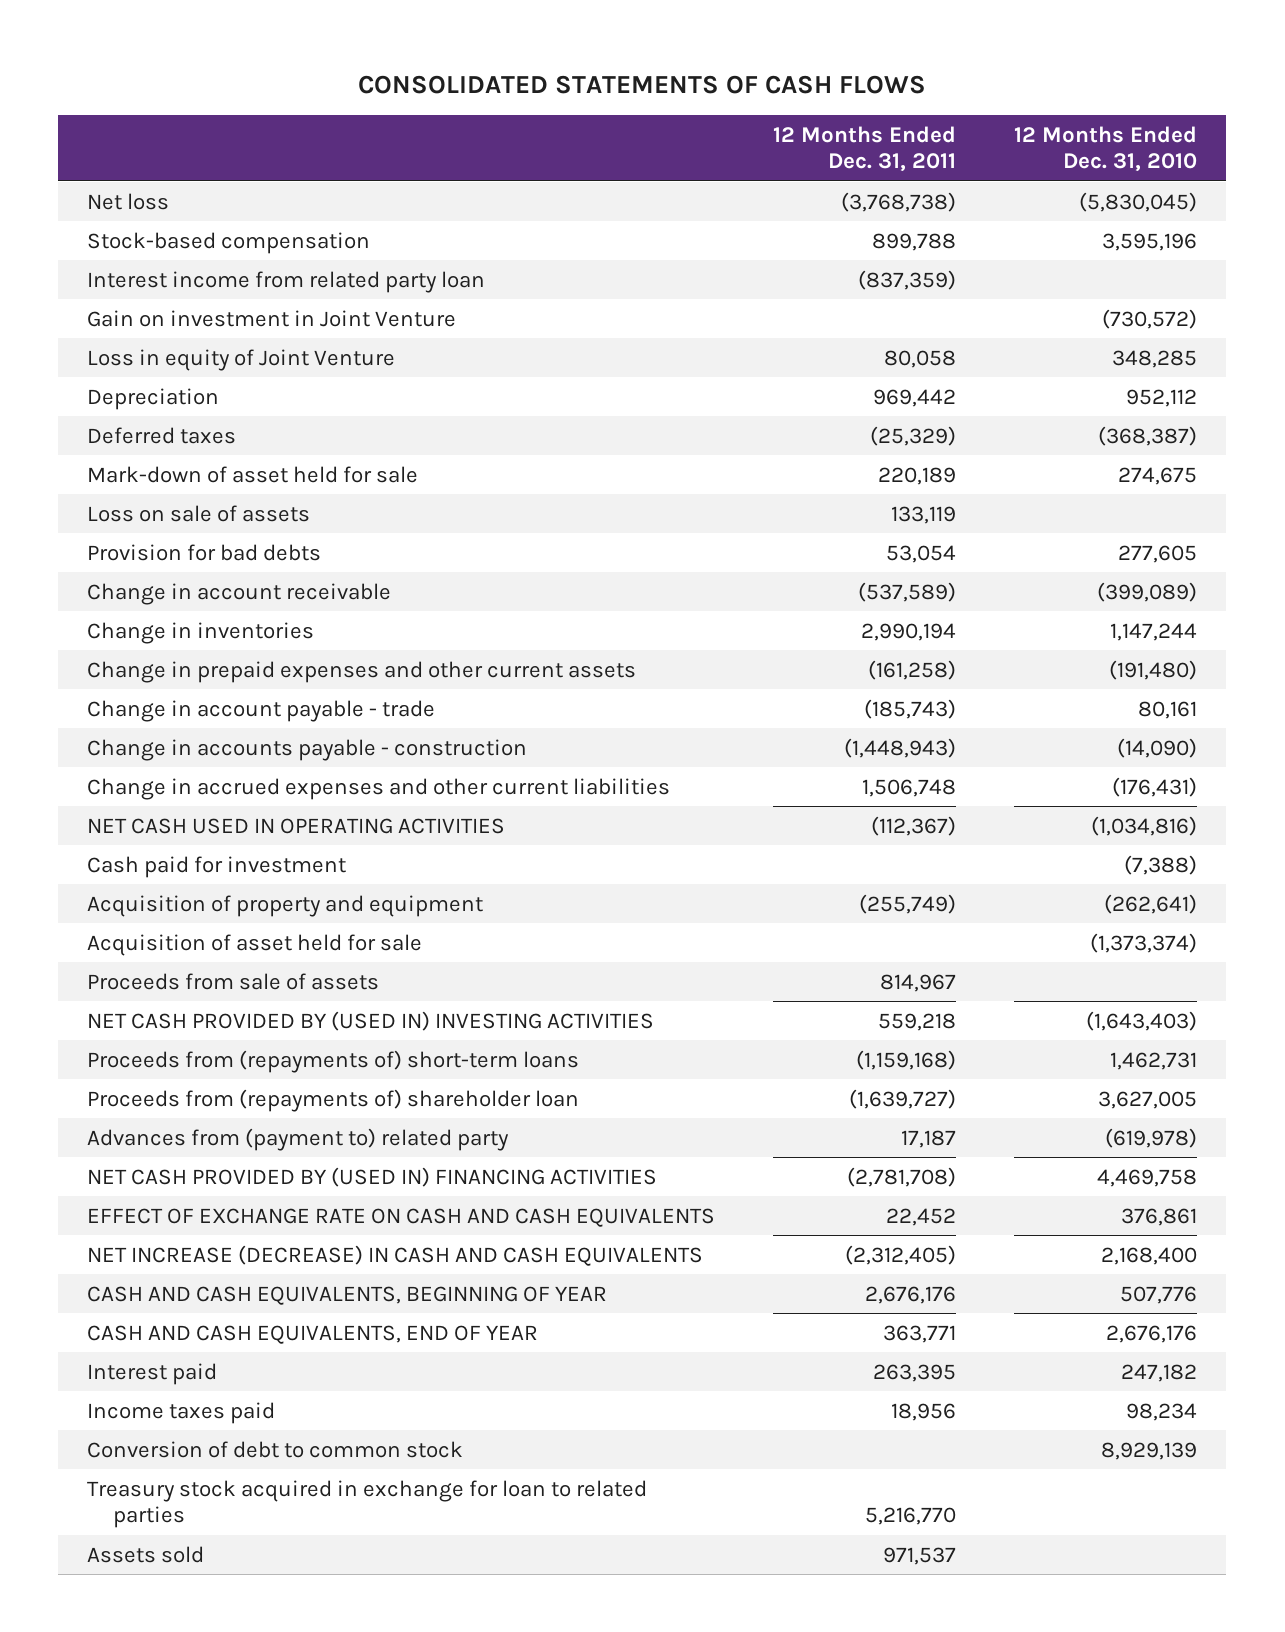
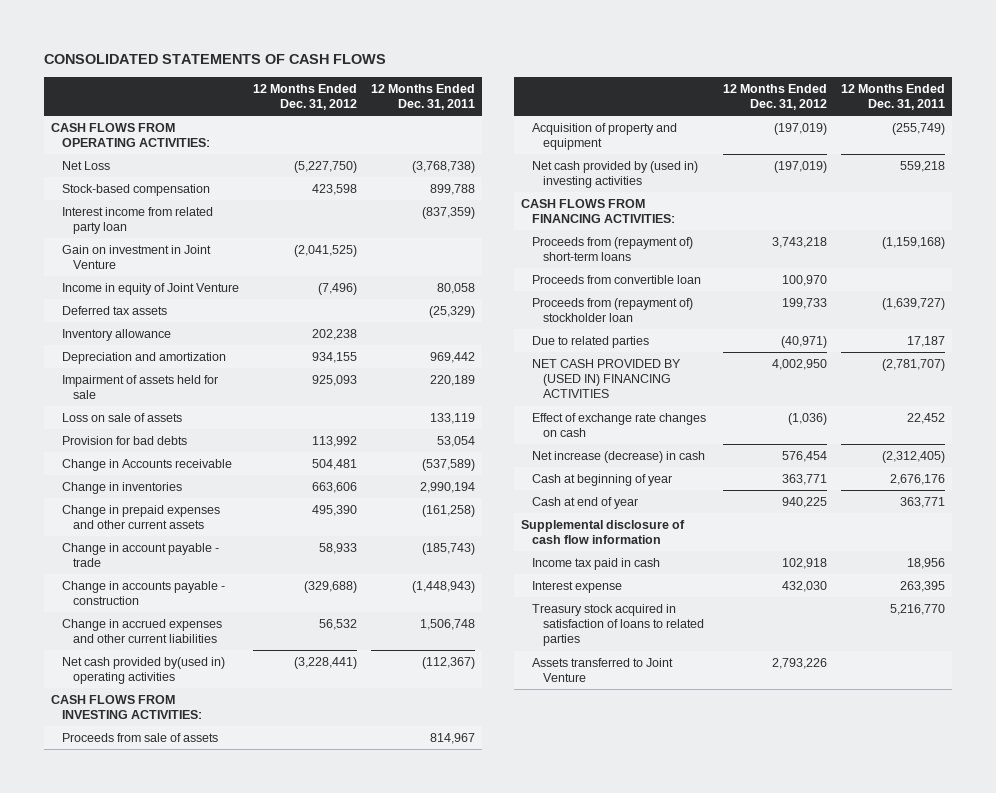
- | 12 Months Ended Dec. 31, 2011 | 12 Months Ended Dec. 31, 2010
+ | 12 Months Ended Dec. 31, 2012 | 12 Months Ended Dec. 31, 2011
- Net loss | (3,768,738) | (5,830,045)
+ CASH FLOWS FROM OPERATING ACTIVITIES:
+ Net Loss | (5,227,750) | (3,768,738)
- Loss in equity of Joint Venture | 80,058 | 348,285
- Depreciation | 969,442 | 952,112
- Deferred taxes | (25,329) | (368,387)
- Mark-down of asset held for sale | 220,189 | 274,675
+ Income in equity of Joint Venture | (7,496) | 80,058
+ Deferred tax assets | | (25,329)
+ Inventory allowance | 202,238 |
+ Depreciation and amortization | 934,155 | 969,442
+ Impairment of assets held for sale | 925,093 | 220,189
- Change in account receivable | (537,589) | (399,089)
+ Change in Accounts receivable | 504,481 | (537,589)
- NET CASH USED IN OPERATING ACTIVITIES | (112,367) | (1,034,816)
- Cash paid for investment | | (7,388)
- Acquisition of asset held for sale | | (1,373,374)
+ Net cash provided by(used in) operating activities | (3,228,441) | (112,367)
+ CASH FLOWS FROM INVESTING ACTIVITIES:
- NET CASH PROVIDED BY (USED IN) INVESTING ACTIVITIES | 559,218 | (1,643,403)
- Proceeds from (repayments of) short-term loans | (1,159,168) | 1,462,731
- Proceeds from (repayments of) shareholder loan | (1,639,727) | 3,627,005
- Advances from (payment to) related party | 17,187 | (619,978)
- NET CASH PROVIDED BY (USED IN) FINANCING ACTIVITIES | (2,781,708) | 4,469,758
- EFFECT OF EXCHANGE RATE ON CASH AND CASH EQUIVALENTS | 22,452 | 376,861
- NET INCREASE (DECREASE) IN CASH AND CASH EQUIVALENTS | (2,312,405) | 2,168,400
- CASH AND CASH EQUIVALENTS, BEGINNING OF YEAR | 2,676,176 | 507,776
- CASH AND CASH EQUIVALENTS, END OF YEAR | 363,771 | 2,676,176
- Interest paid | 263,395 | 247,182
- Income taxes paid | 18,956 | 98,234
- Conversion of debt to common stock | | 8,929,139
- Treasury stock acquired in exchange for loan to related parties | 5,216,770 |
- Assets sold | 971,537 |
moved down: Acquisition of property and equipment | (197,019) | (255,749)
+ Net cash provided by (used in) investing activities | (197,019) | 559,218
+ CASH FLOWS FROM FINANCING ACTIVITIES:
+ Proceeds from (repayment of) short-term loans | 3,743,218 | (1,159,168)
+ Proceeds from convertible loan | 100,970 |
+ Proceeds from (repayment of) stockholder loan | 199,733 | (1,639,727)
+ Due to related parties | (40,971) | 17,187
+ NET CASH PROVIDED BY (USED IN) FINANCING ACTIVITIES | 4,002,950 | (2,781,707)
+ Effect of exchange rate changes on cash | (1,036) | 22,452
+ Net increase (decrease) in cash | 576,454 | (2,312,405)
+ Cash at beginning of year | 363,771 | 2,676,176
+ Cash at end of year | 940,225 | 363,771
+ Supplemental disclosure of cash flow information
+ Income tax paid in cash | 102,918 | 18,956
+ Interest expense | 432,030 | 263,395
+ Treasury stock acquired in satisfaction of loans to related parties | | 5,216,770
+ Assets transferred to Joint Venture | 2,793,226 |

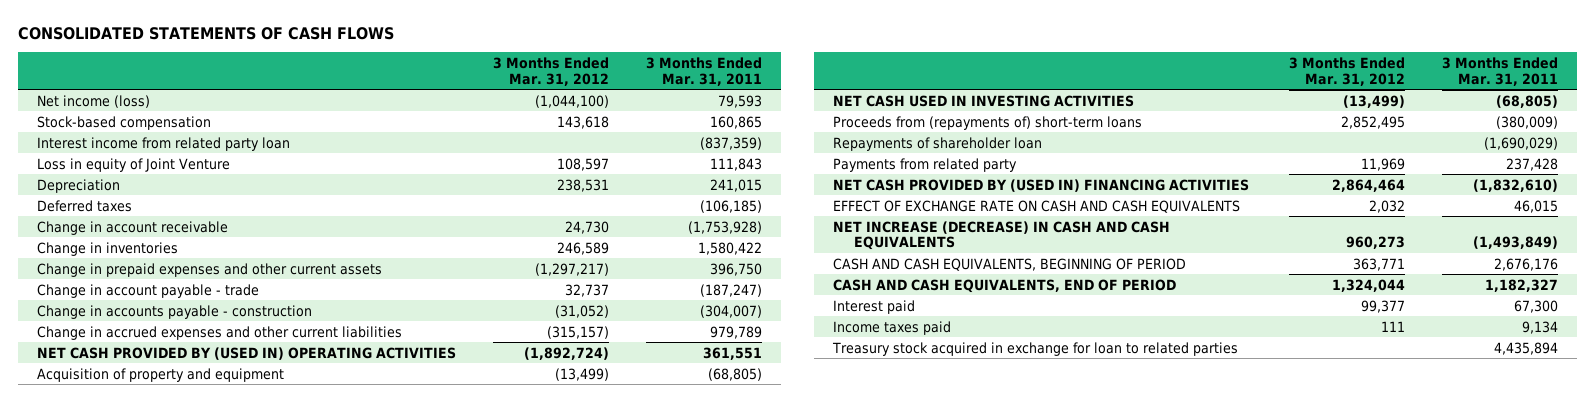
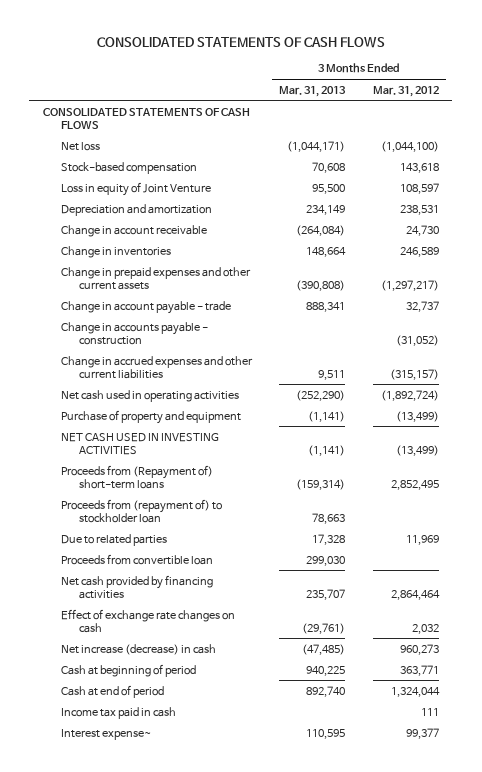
- | 3 Months Ended Mar. 31, 2012 | 3 Months Ended Mar. 31, 2011
+ | 3 Months Ended Mar. 31, 2013 | 3 Months Ended Mar. 31, 2012
- Net income (loss) | (1,044,100) | 79,593
+ CONSOLIDATED STATEMENTS OF CASH FLOWS
+ Net loss | (1,044,171) | (1,044,100)
- Interest income from related party loan | | (837,359)
- Depreciation | 238,531 | 241,015
- Deferred taxes | | (106,185)
+ Depreciation and amortization | 234,149 | 238,531
- NET CASH PROVIDED BY (USED IN) OPERATING ACTIVITIES | (1,892,724) | 361,551
- Acquisition of property and equipment | (13,499) | (68,805)
+ Net cash used in operating activities | (252,290) | (1,892,724)
+ Purchase of property and equipment | (1,141) | (13,499)
- Proceeds from (repayments of) short-term loans | 2,852,495 | (380,009)
- Repayments of shareholder loan | | (1,690,029)
- Payments from related party | 11,969 | 237,428
- NET CASH PROVIDED BY (USED IN) FINANCING ACTIVITIES | 2,864,464 | (1,832,610)
- EFFECT OF EXCHANGE RATE ON CASH AND CASH EQUIVALENTS | 2,032 | 46,015
- NET INCREASE (DECREASE) IN CASH AND CASH EQUIVALENTS | 960,273 | (1,493,849)
- CASH AND CASH EQUIVALENTS, BEGINNING OF PERIOD | 363,771 | 2,676,176
- CASH AND CASH EQUIVALENTS, END OF PERIOD | 1,324,044 | 1,182,327
- Interest paid | 99,377 | 67,300
- Income taxes paid | 111 | 9,134
- Treasury stock acquired in exchange for loan to related parties | | 4,435,894
+ Proceeds from (Repayment of) short-term loans | (159,314) | 2,852,495
+ Proceeds from (repayment of) to stockholder loan | 78,663 |
+ Due to related parties | 17,328 | 11,969
+ Proceeds from convertible loan | 299,030 |
+ Net cash provided by financing activities | 235,707 | 2,864,464
+ Effect of exchange rate changes on cash | (29,761) | 2,032
+ Net increase (decrease) in cash | (47,485) | 960,273
+ Cash at beginning of period | 940,225 | 363,771
+ Cash at end of period | 892,740 | 1,324,044
+ Income tax paid in cash | | 111
+ Interest expense~ | 110,595 | 99,377

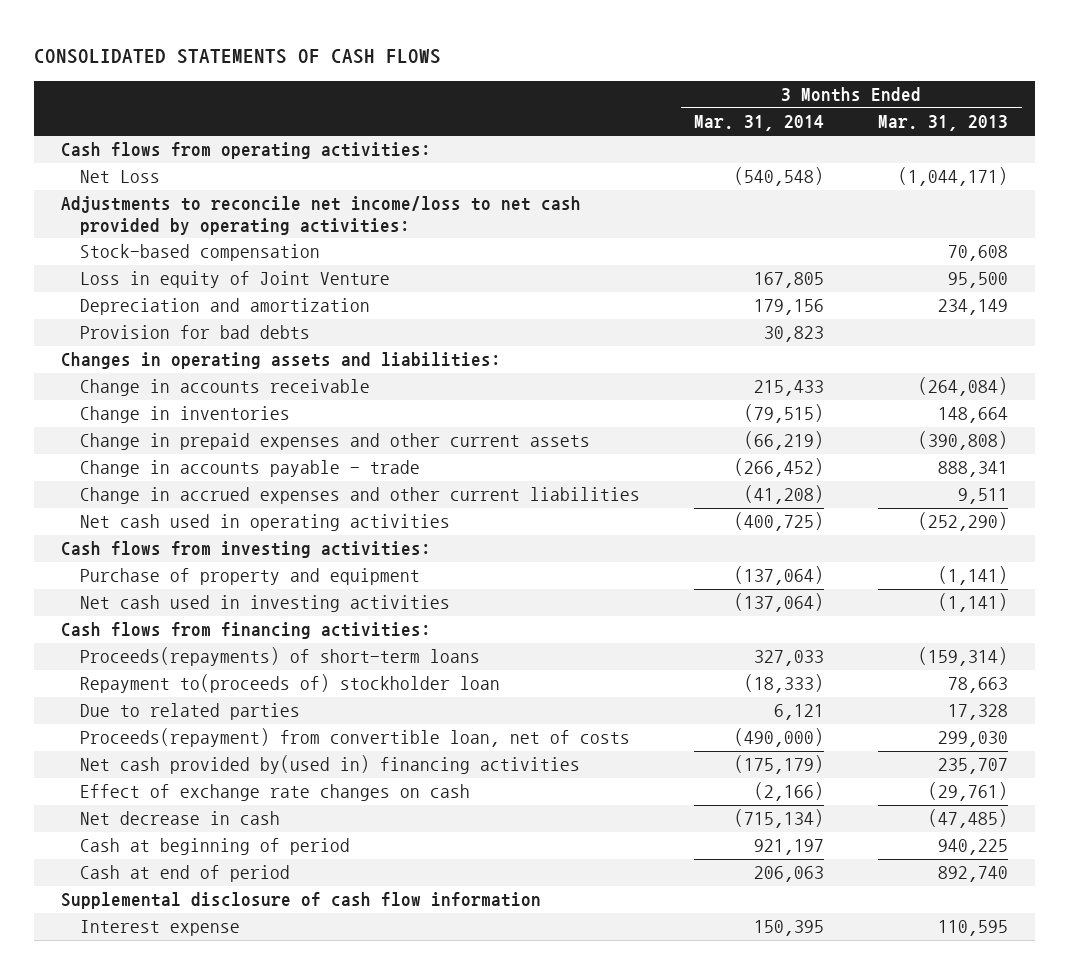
- | 3 Months Ended Mar. 31, 2013 | 3 Months Ended Mar. 31, 2012
+ | 3 Months Ended Mar. 31, 2014 | 3 Months Ended Mar. 31, 2013
- CONSOLIDATED STATEMENTS OF CASH FLOWS
- Net loss | (1,044,171) | (1,044,100)
+ Cash flows from operating activities:
+ Net Loss | (540,548) | (1,044,171)
+ Adjustments to reconcile net income/loss to net cash provided by operating activities:
- Change in account receivable | (264,084) | 24,730
+ Provision for bad debts | 30,823 |
+ Changes in operating assets and liabilities:
+ Change in accounts receivable | 215,433 | (264,084)
- Change in account payable - trade | 888,341 | 32,737
- Change in accounts payable - construction | | (31,052)
+ Change in accounts payable - trade | (266,452) | 888,341
+ Cash flows from investing activities:
- NET CASH USED IN INVESTING ACTIVITIES | (1,141) | (13,499)
- Proceeds from (Repayment of) short-term loans | (159,314) | 2,852,495
- Proceeds from (repayment of) to stockholder loan | 78,663 |
+ Net cash used in investing activities | (137,064) | (1,141)
+ Cash flows from financing activities:
+ Proceeds(repayments) of short-term loans | 327,033 | (159,314)
+ Repayment to(proceeds of) stockholder loan | (18,333) | 78,663
- Proceeds from convertible loan | 299,030 |
- Net cash provided by financing activities | 235,707 | 2,864,464
+ Proceeds(repayment) from convertible loan, net of costs | (490,000) | 299,030
+ Net cash provided by(used in) financing activities | (175,179) | 235,707
- Net increase (decrease) in cash | (47,485) | 960,273
+ Net decrease in cash | (715,134) | (47,485)
- Income tax paid in cash | | 111
- Interest expense~ | 110,595 | 99,377
+ Supplemental disclosure of cash flow information
+ Interest expense | 150,395 | 110,595

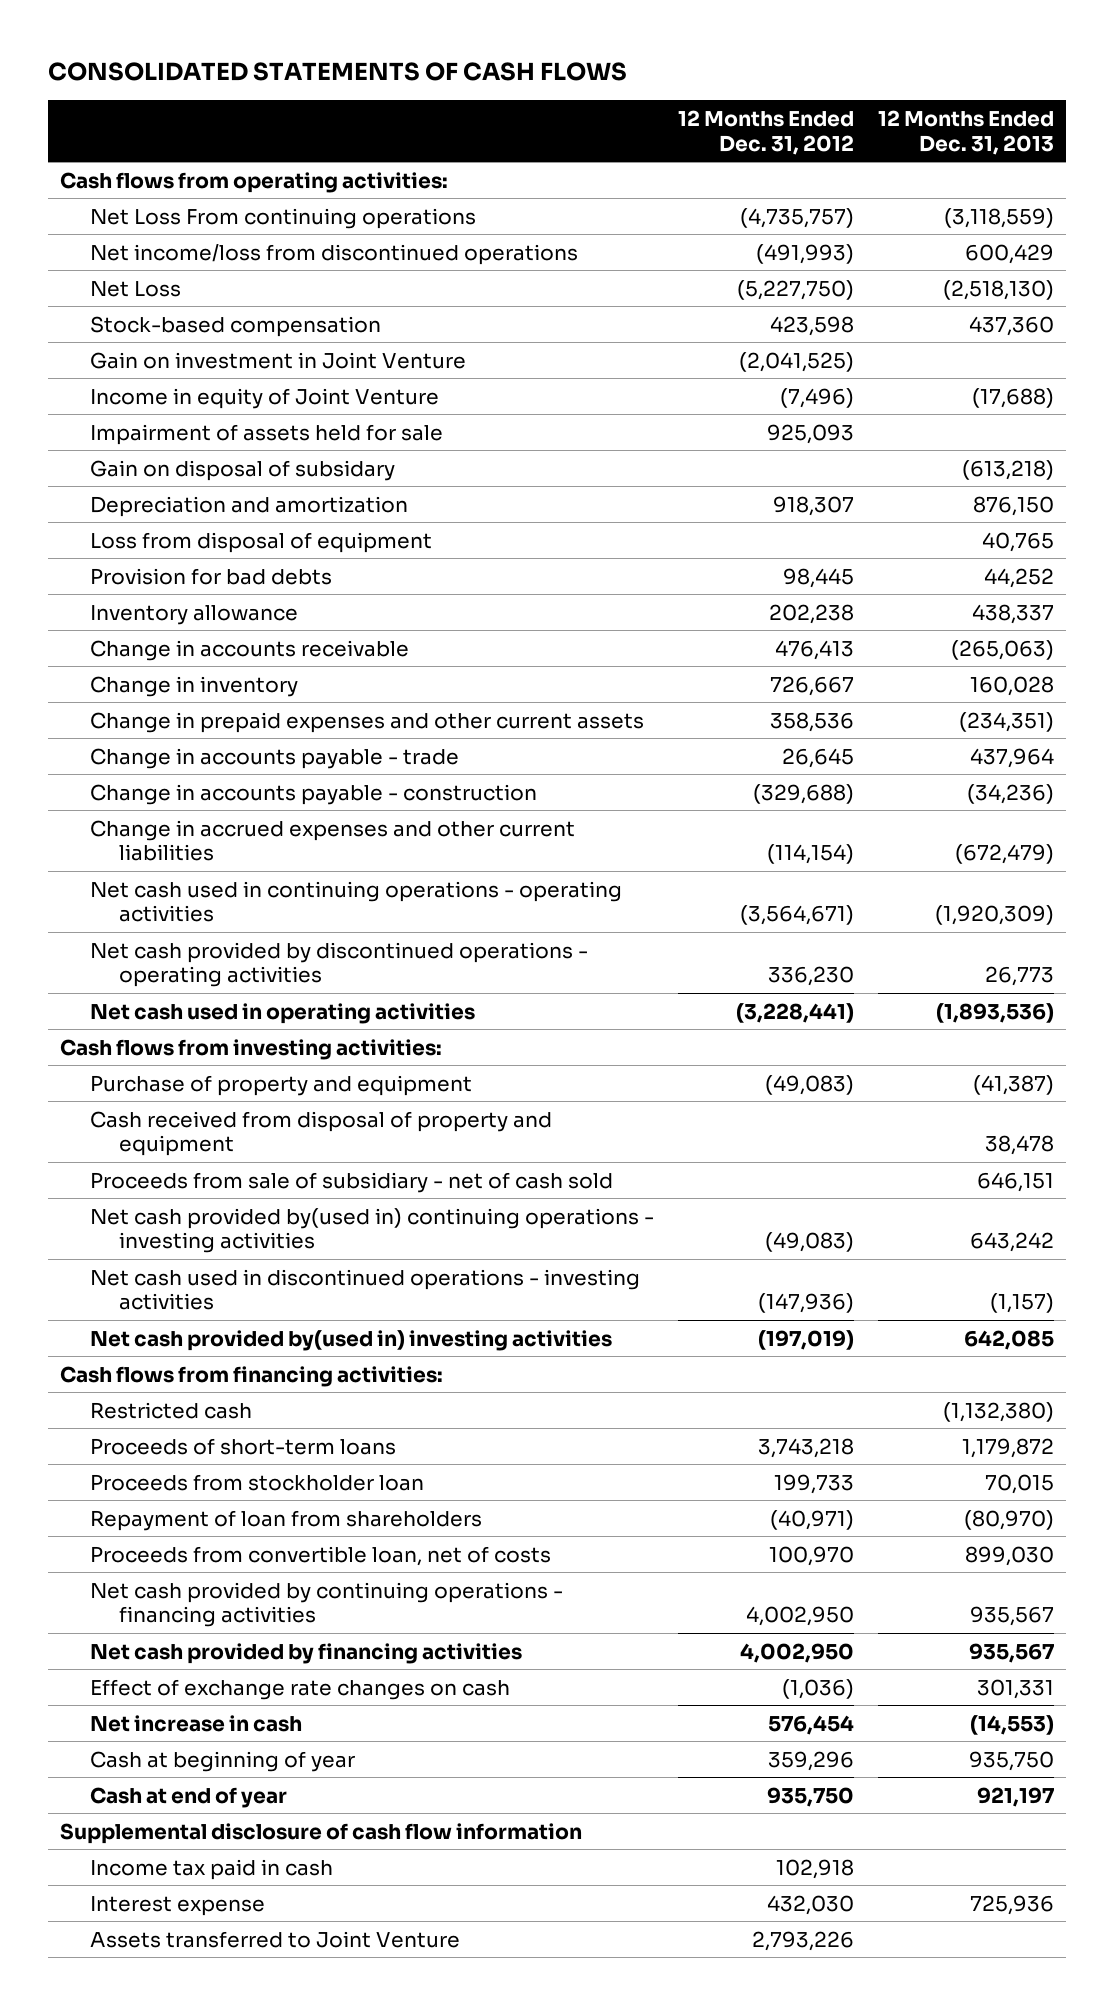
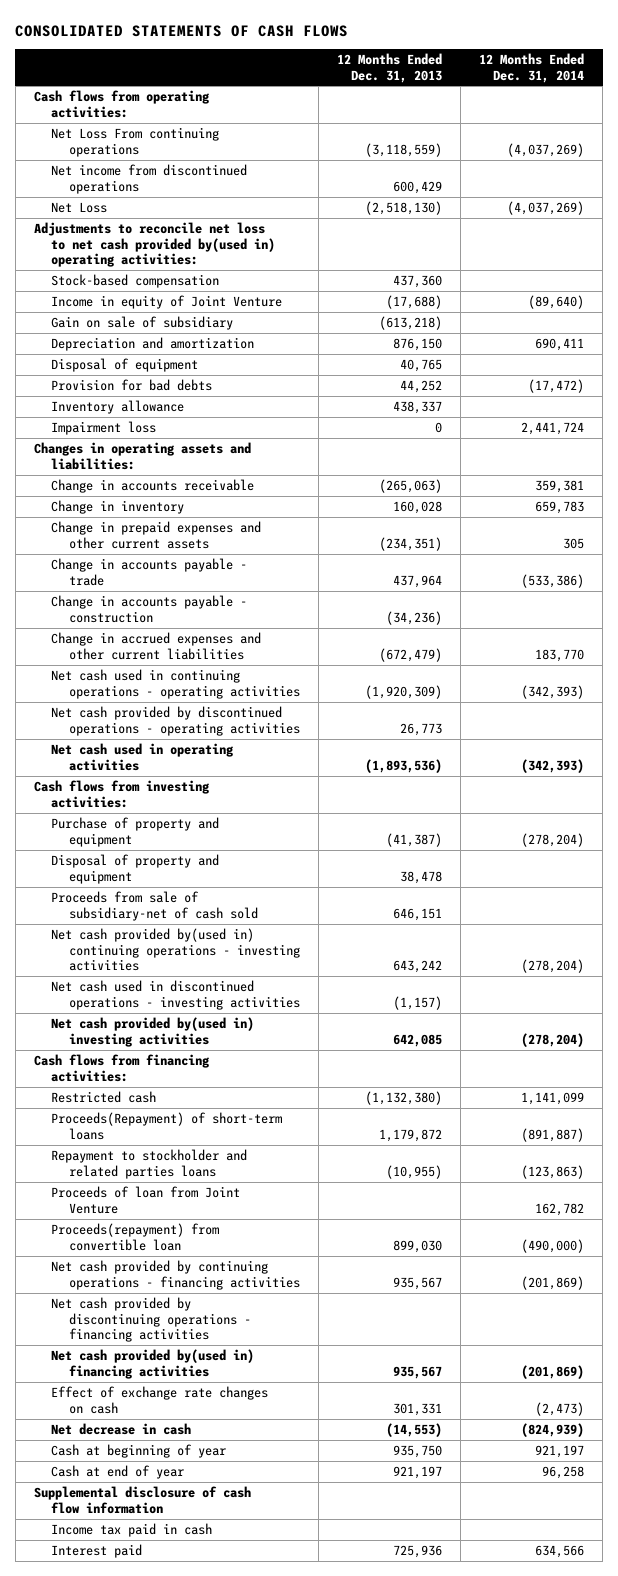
- | 12 Months Ended Dec. 31, 2012 | 12 Months Ended Dec. 31, 2013
+ | 12 Months Ended Dec. 31, 2013 | 12 Months Ended Dec. 31, 2014
- Net income/loss from discontinued operations | (491,993) | 600,429
+ Net income from discontinued operations | 600,429 |
+ Adjustments to reconcile net loss to net cash provided by(used in) operating activities:
- Gain on investment in Joint Venture | (2,041,525) |
- Impairment of assets held for sale | 925,093 |
- Gain on disposal of subsidary | | (613,218)
+ Gain on sale of subsidiary | (613,218) |
- Loss from disposal of equipment | | 40,765
+ Disposal of equipment | 40,765 |
+ Impairment loss | 0 | 2,441,724
+ Changes in operating assets and liabilities:
- Cash received from disposal of property and equipment | | 38,478
- Proceeds from sale of subsidiary - net of cash sold | | 646,151
+ Disposal of property and equipment | 38,478 |
+ Proceeds from sale of subsidiary-net of cash sold | 646,151 |
- Proceeds of short-term loans | 3,743,218 | 1,179,872
- Proceeds from stockholder loan | 199,733 | 70,015
- Repayment of loan from shareholders | (40,971) | (80,970)
- Proceeds from convertible loan, net of costs | 100,970 | 899,030
+ Proceeds(Repayment) of short-term loans | 1,179,872 | (891,887)
+ Repayment to stockholder and related parties loans | (10,955) | (123,863)
+ Proceeds of loan from Joint Venture | | 162,782
+ Proceeds(repayment) from convertible loan | 899,030 | (490,000)
- Net cash provided by financing activities | 4,002,950 | 935,567
+ Net cash provided by discontinuing operations - financing activities
+ Net cash provided by(used in) financing activities | 935,567 | (201,869)
- Net increase in cash | 576,454 | (14,553)
+ Net decrease in cash | (14,553) | (824,939)
- Interest expense | 432,030 | 725,936
- Assets transferred to Joint Venture | 2,793,226 |
+ Interest paid | 725,936 | 634,566

